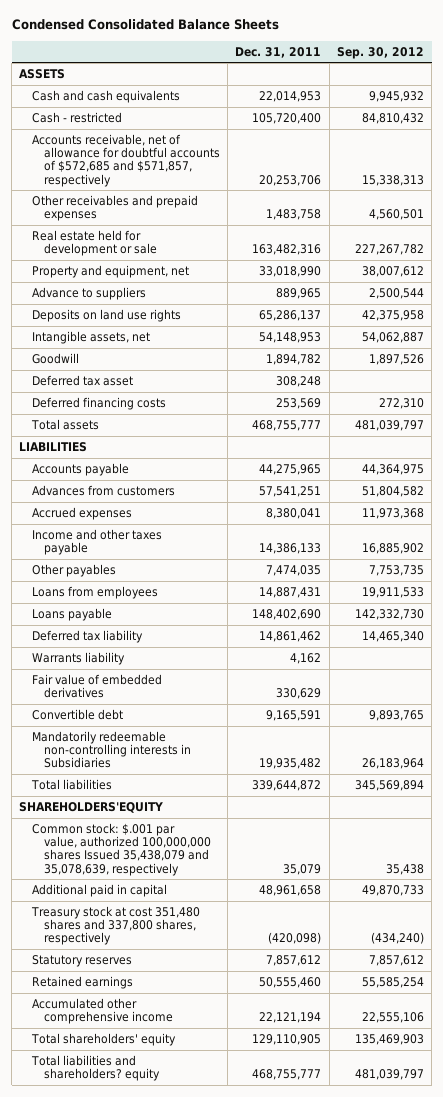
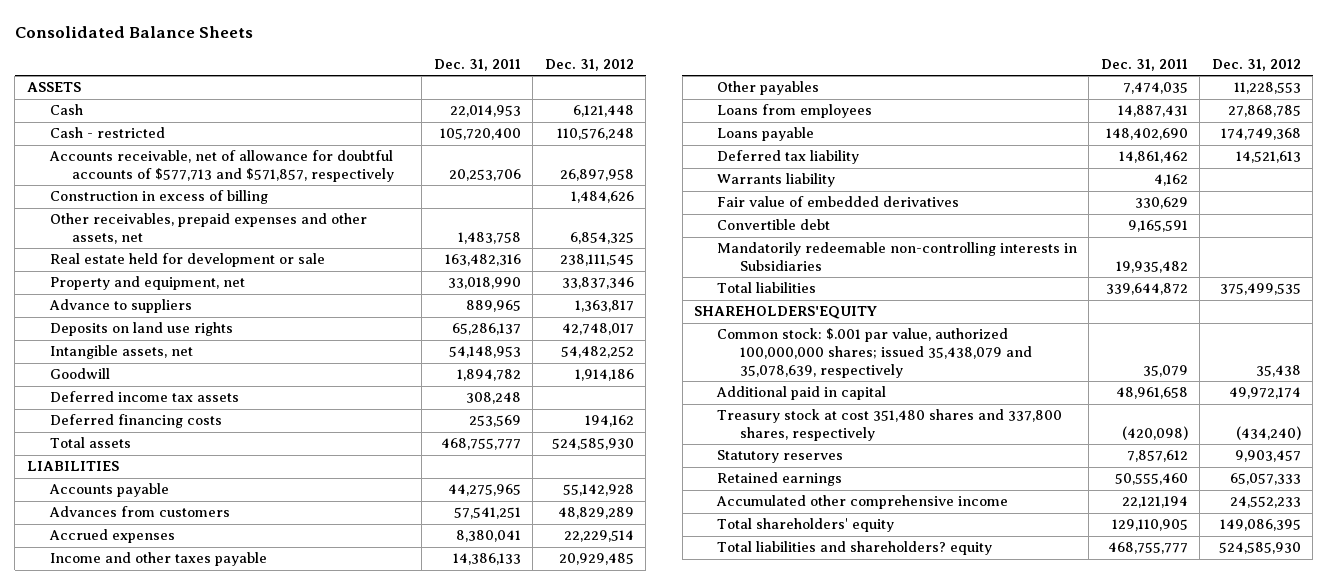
- Condensed Consolidated Balance Sheets
+ Consolidated Balance Sheets
- | Dec. 31, 2011 | Sep. 30, 2012
+ | Dec. 31, 2011 | Dec. 31, 2012
- Cash and cash equivalents | 22,014,953 | 9,945,932
+ Cash | 22,014,953 | 6,121,448
- Accounts receivable, net of allowance for doubtful accounts of $572,685 and $571,857, respectively | 20,253,706 | 15,338,313
- Other receivables and prepaid expenses | 1,483,758 | 4,560,501
+ Accounts receivable, net of allowance for doubtful accounts of $577,713 and $571,857, respectively | 20,253,706 | 26,897,958
+ Construction in excess of billing | | 1,484,626
+ Other receivables, prepaid expenses and other assets, net | 1,483,758 | 6,854,325
- Deferred tax asset | 308,248 |
+ Deferred income tax assets | 308,248 |
- Common stock: $.001 par value, authorized 100,000,000 shares Issued 35,438,079 and 35,078,639, respectively | 35,079 | 35,438
+ Common stock: $.001 par value, authorized 100,000,000 shares; issued 35,438,079 and 35,078,639, respectively | 35,079 | 35,438

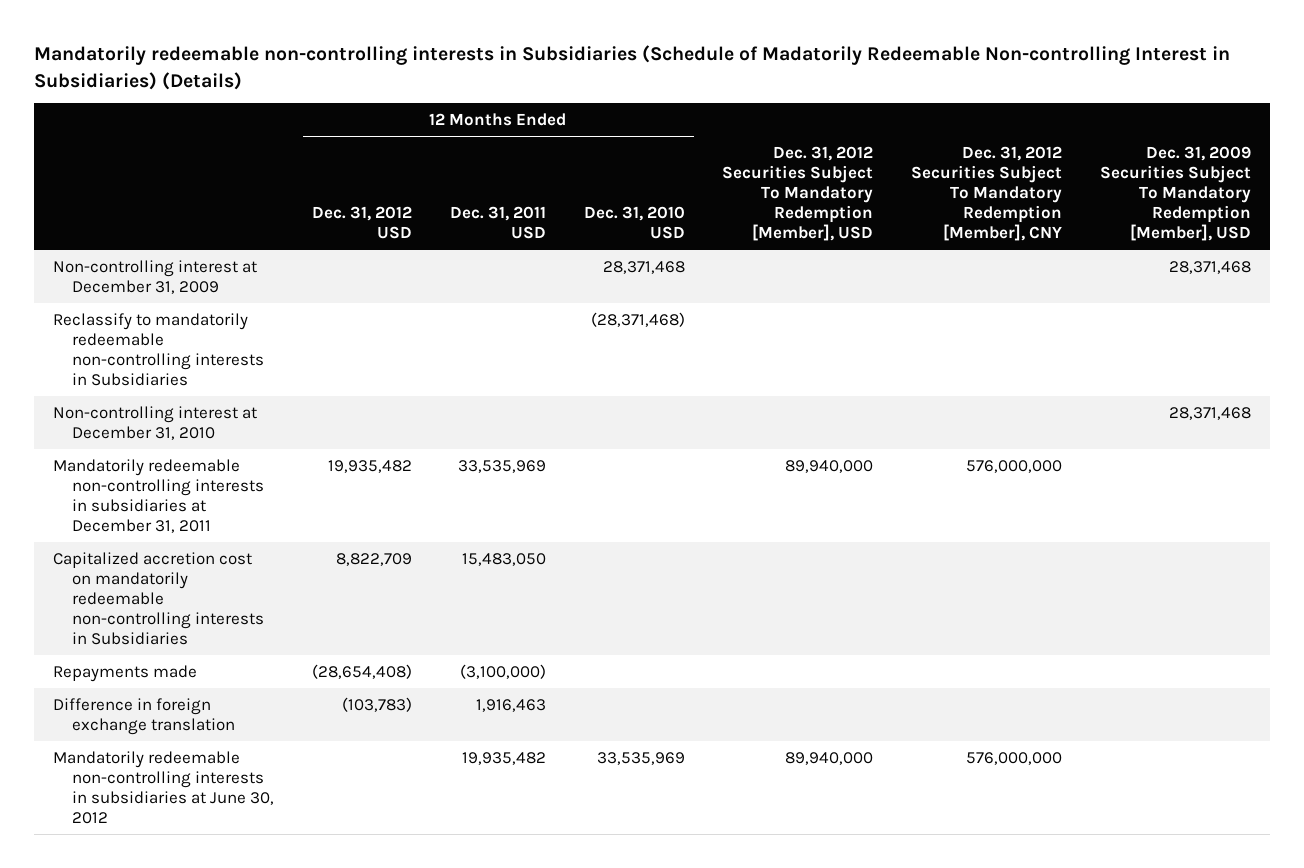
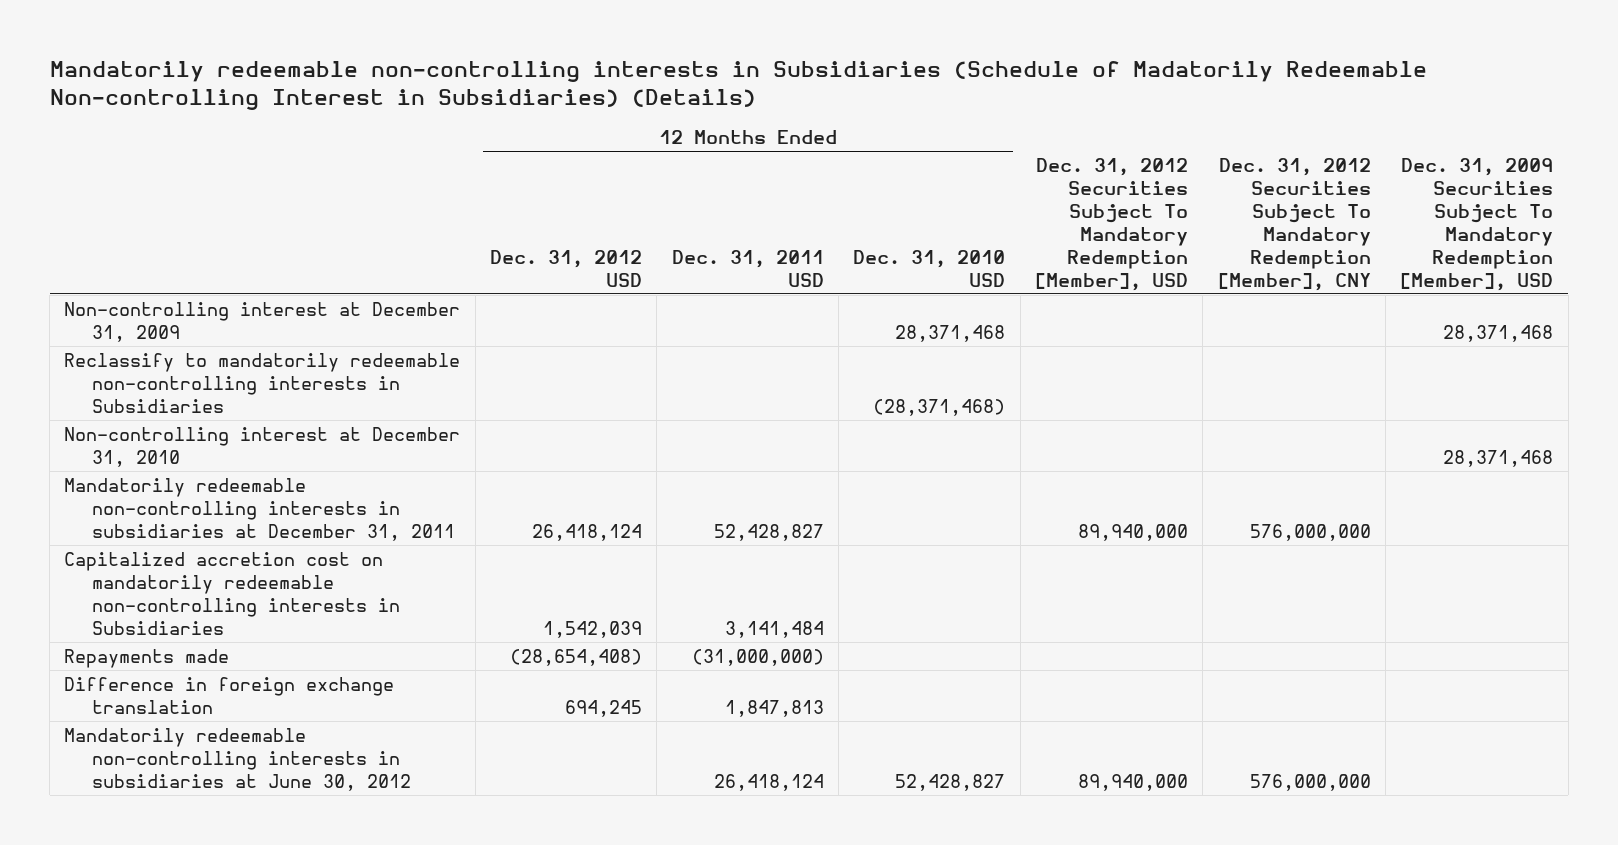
- Mandatorily redeemable non-controlling interests in subsidiaries at December 31, 2011 | 19,935,482 | 33,535,969 | | 89,940,000 | 576,000,000 |
- Capitalized accretion cost on mandatorily redeemable non-controlling interests in Subsidiaries | 8,822,709 | 15,483,050 | | | |
- Repayments made | (28,654,408) | (3,100,000) | | | |
- Difference in foreign exchange translation | (103,783) | 1,916,463 | | | |
- Mandatorily redeemable non-controlling interests in subsidiaries at June 30, 2012 | | 19,935,482 | 33,535,969 | 89,940,000 | 576,000,000 |
+ Mandatorily redeemable non-controlling interests in subsidiaries at December 31, 2011 | 26,418,124 | 52,428,827 | | 89,940,000 | 576,000,000 |
+ Capitalized accretion cost on mandatorily redeemable non-controlling interests in Subsidiaries | 1,542,039 | 3,141,484 | | | |
+ Repayments made | (28,654,408) | (31,000,000) | | | |
+ Difference in foreign exchange translation | 694,245 | 1,847,813 | | | |
+ Mandatorily redeemable non-controlling interests in subsidiaries at June 30, 2012 | | 26,418,124 | 52,428,827 | 89,940,000 | 576,000,000 |

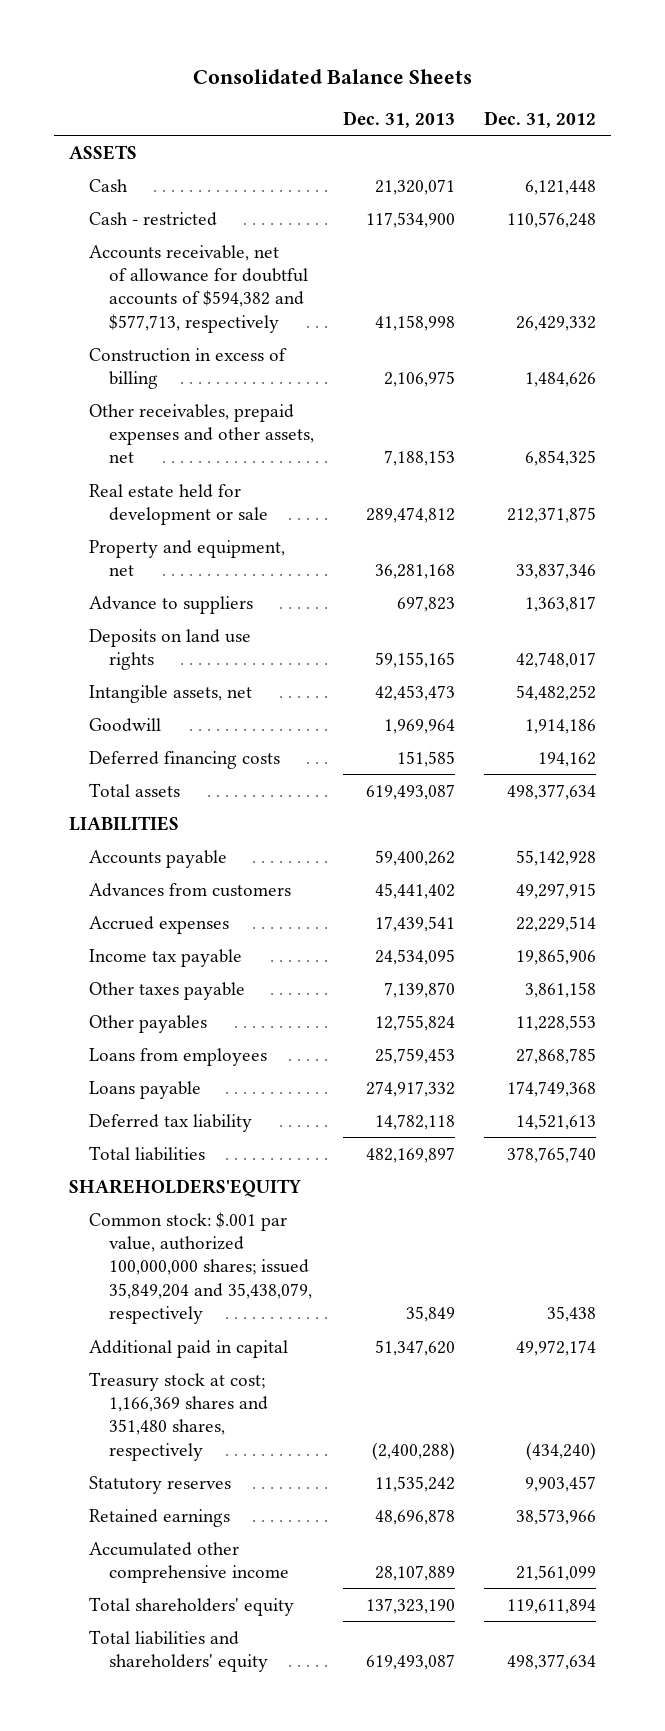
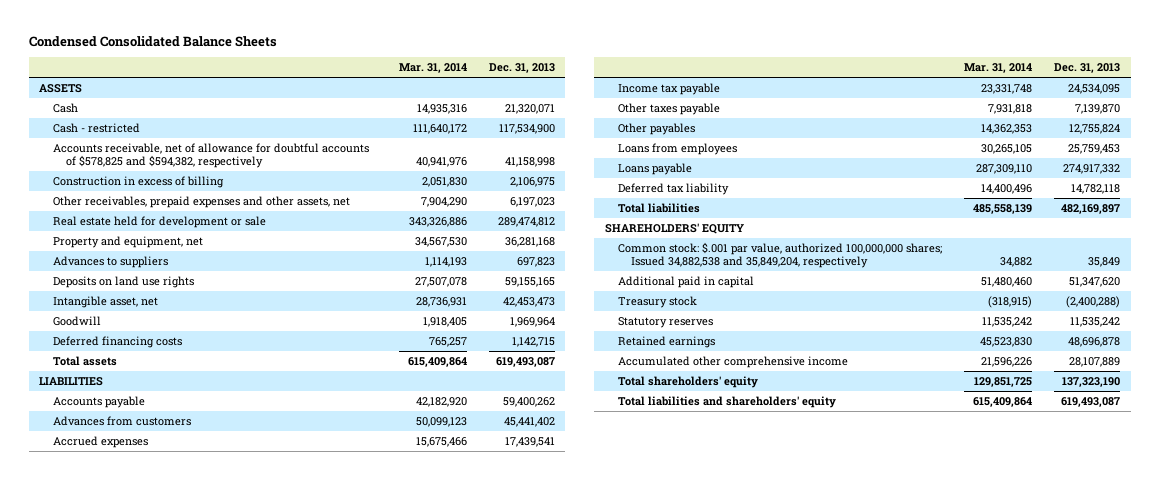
- Consolidated Balance Sheets
+ Condensed Consolidated Balance Sheets
- | Dec. 31, 2013 | Dec. 31, 2012
+ | Mar. 31, 2014 | Dec. 31, 2013
- Accounts receivable, net of allowance for doubtful accounts of $594,382 and $577,713, respectively | 41,158,998 | 26,429,332
+ Accounts receivable, net of allowance for doubtful accounts of $578,825 and $594,382, respectively | 40,941,976 | 41,158,998
- Other receivables, prepaid expenses and other assets, net | 7,188,153 | 6,854,325
+ Other receivables, prepaid expenses and other assets, net | 7,904,290 | 6,197,023
- Advance to suppliers | 697,823 | 1,363,817
+ Advances to suppliers | 1,114,193 | 697,823
- Intangible assets, net | 42,453,473 | 54,482,252
+ Intangible asset, net | 28,736,931 | 42,453,473
- Deferred financing costs | 151,585 | 194,162
+ Deferred financing costs | 765,257 | 1,142,715
- SHAREHOLDERS'EQUITY
- Common stock: $.001 par value, authorized 100,000,000 shares; issued 35,849,204 and 35,438,079, respectively | 35,849 | 35,438
+ SHAREHOLDERS' EQUITY
+ Common stock: $.001 par value, authorized 100,000,000 shares; Issued 34,882,538 and 35,849,204, respectively | 34,882 | 35,849
- Treasury stock at cost; 1,166,369 shares and 351,480 shares, respectively | (2,400,288) | (434,240)
+ Treasury stock | (318,915) | (2,400,288)

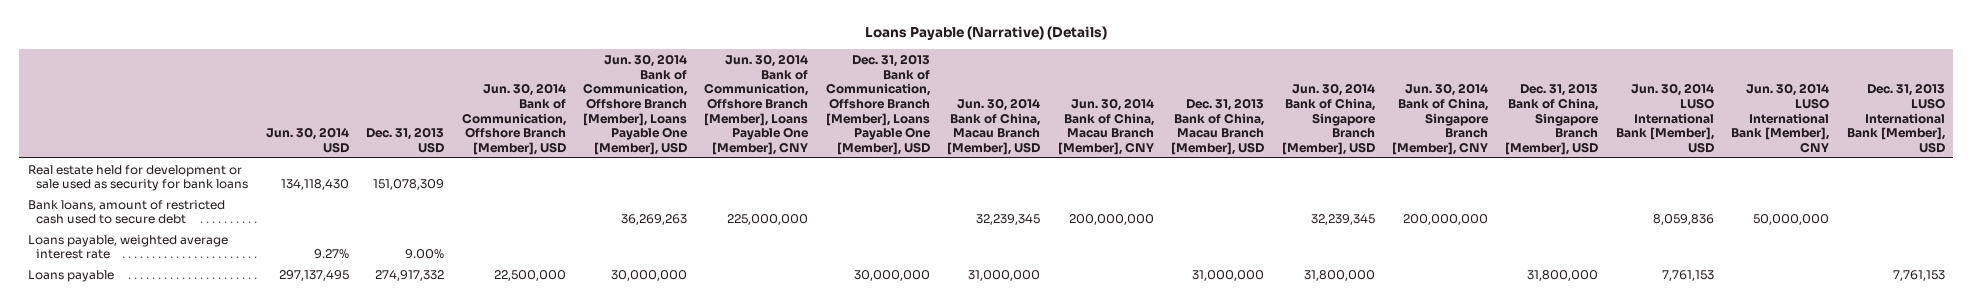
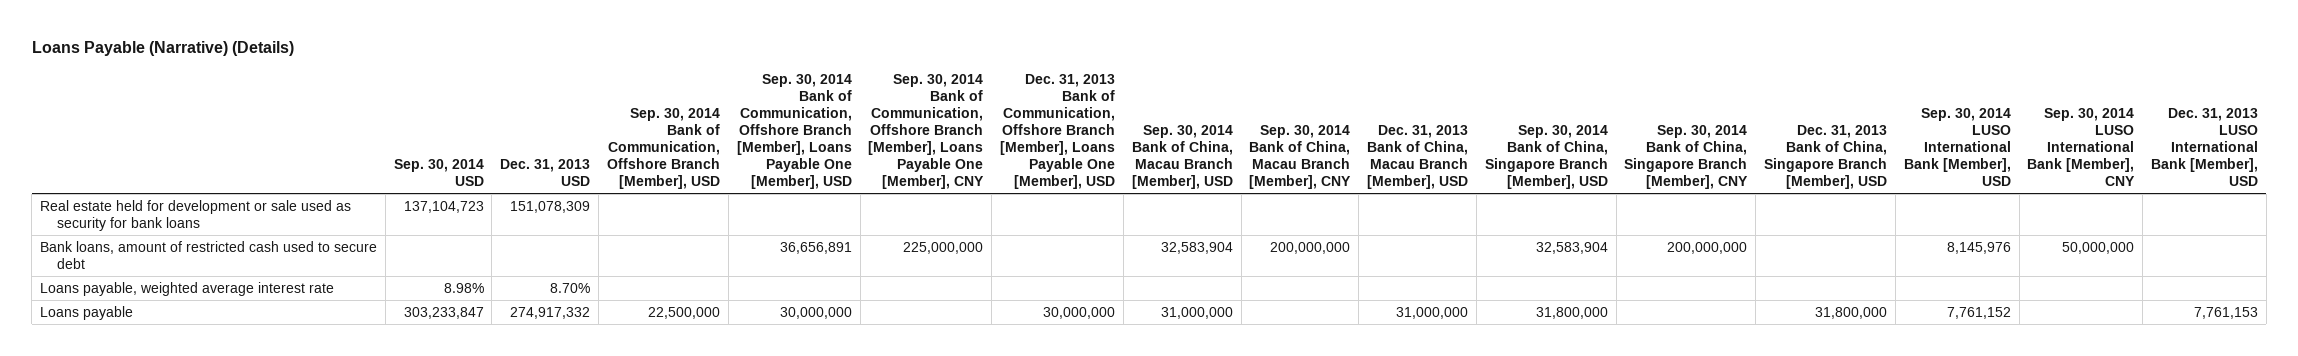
- | Jun. 30, 2014 USD | Dec. 31, 2013 USD | Jun. 30, 2014 Bank of Communication, Offshore Branch [Member], USD | Jun. 30, 2014 Bank of Communication, Offshore Branch [Member], Loans Payable One [Member], USD | Jun. 30, 2014 Bank of Communication, Offshore Branch [Member], Loans Payable One [Member], CNY | Dec. 31, 2013 Bank of Communication, Offshore Branch [Member], Loans Payable One [Member], USD | Jun. 30, 2014 Bank of China, Macau Branch [Member], USD | Jun. 30, 2014 Bank of China, Macau Branch [Member], CNY | Dec. 31, 2013 Bank of China, Macau Branch [Member], USD | Jun. 30, 2014 Bank of China, Singapore Branch [Member], USD | Jun. 30, 2014 Bank of China, Singapore Branch [Member], CNY | Dec. 31, 2013 Bank of China, Singapore Branch [Member], USD | Jun. 30, 2014 LUSO International Bank [Member], USD | Jun. 30, 2014 LUSO International Bank [Member], CNY | Dec. 31, 2013 LUSO International Bank [Member], USD
+ | Sep. 30, 2014 USD | Dec. 31, 2013 USD | Sep. 30, 2014 Bank of Communication, Offshore Branch [Member], USD | Sep. 30, 2014 Bank of Communication, Offshore Branch [Member], Loans Payable One [Member], USD | Sep. 30, 2014 Bank of Communication, Offshore Branch [Member], Loans Payable One [Member], CNY | Dec. 31, 2013 Bank of Communication, Offshore Branch [Member], Loans Payable One [Member], USD | Sep. 30, 2014 Bank of China, Macau Branch [Member], USD | Sep. 30, 2014 Bank of China, Macau Branch [Member], CNY | Dec. 31, 2013 Bank of China, Macau Branch [Member], USD | Sep. 30, 2014 Bank of China, Singapore Branch [Member], USD | Sep. 30, 2014 Bank of China, Singapore Branch [Member], CNY | Dec. 31, 2013 Bank of China, Singapore Branch [Member], USD | Sep. 30, 2014 LUSO International Bank [Member], USD | Sep. 30, 2014 LUSO International Bank [Member], CNY | Dec. 31, 2013 LUSO International Bank [Member], USD
- Loans payable, weighted average interest rate | 9.27% | 9.00% | | | | | | | | | | | | |
+ Loans payable, weighted average interest rate | 8.98% | 8.70% | | | | | | | | | | | | |

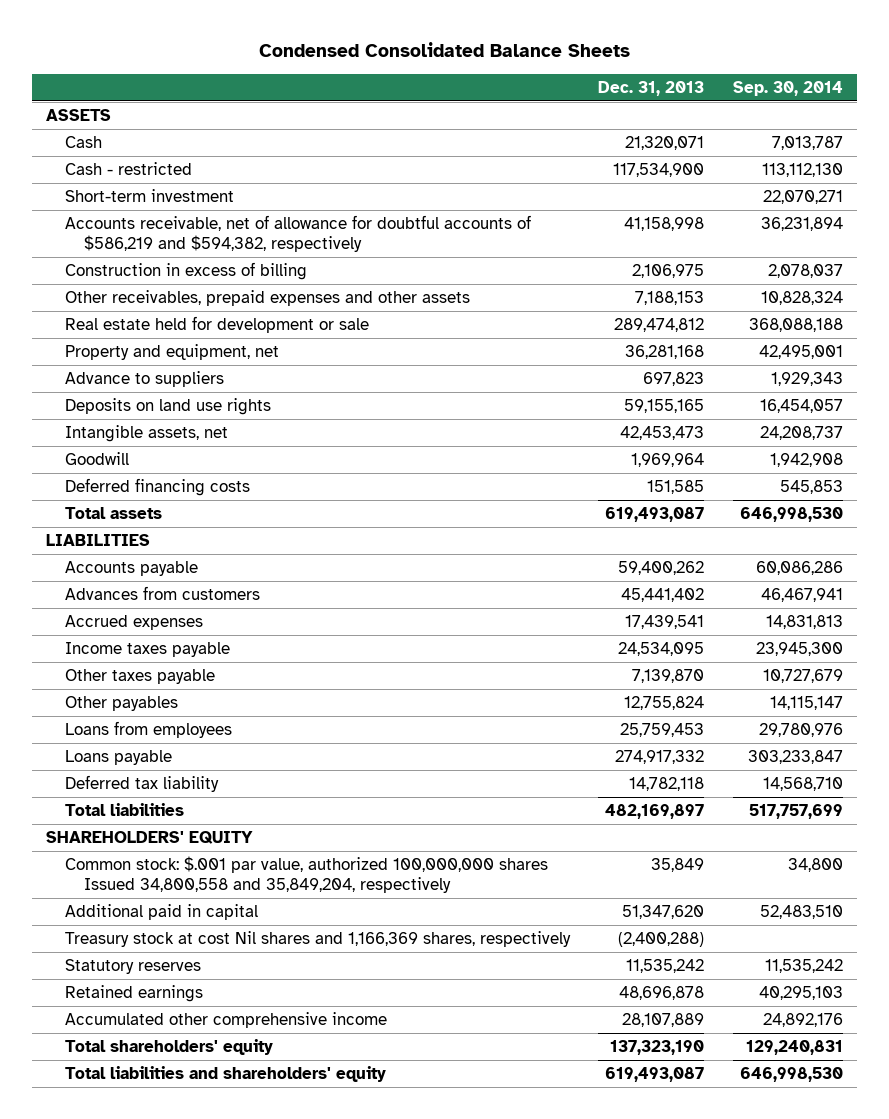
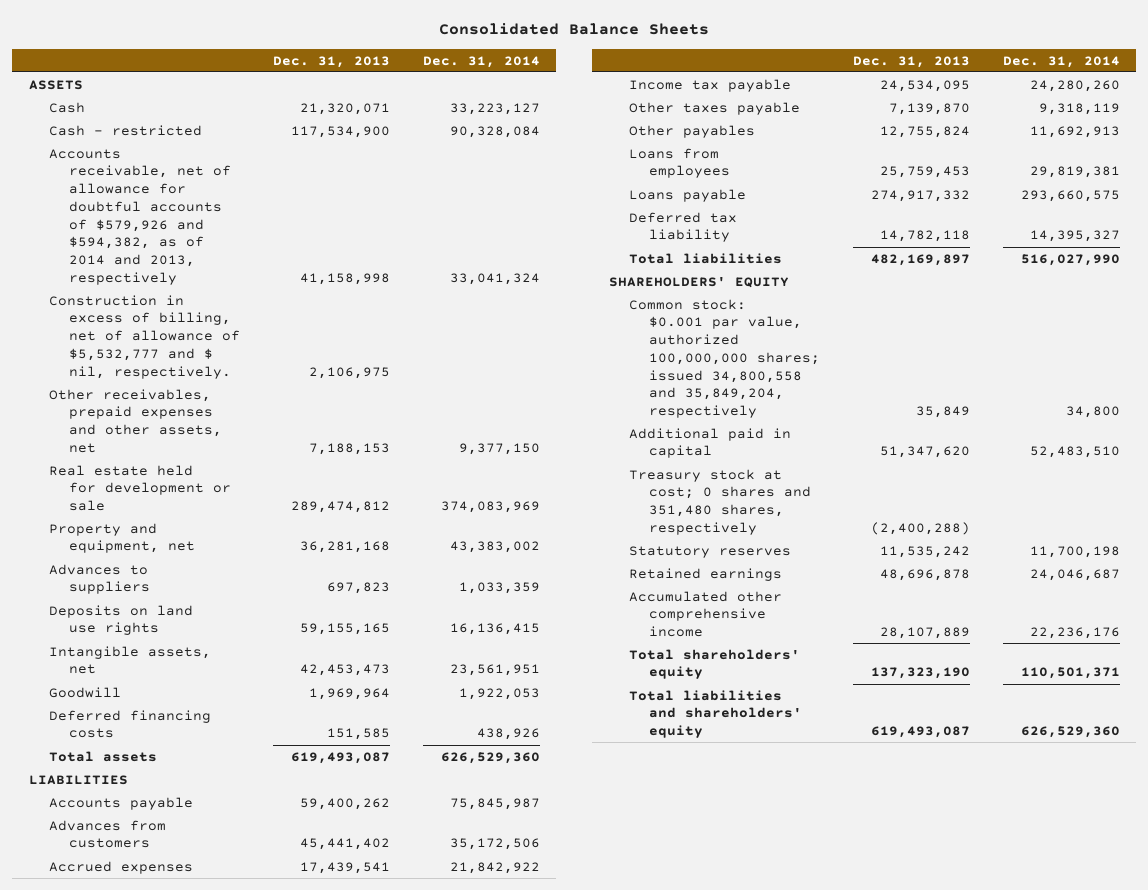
- Condensed Consolidated Balance Sheets
+ Consolidated Balance Sheets
- | Dec. 31, 2013 | Sep. 30, 2014
+ | Dec. 31, 2013 | Dec. 31, 2014
- Short-term investment | | 22,070,271
- Accounts receivable, net of allowance for doubtful accounts of $586,219 and $594,382, respectively | 41,158,998 | 36,231,894
- Construction in excess of billing | 2,106,975 | 2,078,037
- Other receivables, prepaid expenses and other assets | 7,188,153 | 10,828,324
+ Accounts receivable, net of allowance for doubtful accounts of $579,926 and $594,382, as of 2014 and 2013, respectively | 41,158,998 | 33,041,324
+ Construction in excess of billing, net of allowance of $5,532,777 and $ nil, respectively. | 2,106,975 |
+ Other receivables, prepaid expenses and other assets, net | 7,188,153 | 9,377,150
- Advance to suppliers | 697,823 | 1,929,343
+ Advances to suppliers | 697,823 | 1,033,359
- Income taxes payable | 24,534,095 | 23,945,300
+ Income tax payable | 24,534,095 | 24,280,260
- Common stock: $.001 par value, authorized 100,000,000 shares Issued 34,800,558 and 35,849,204, respectively | 35,849 | 34,800
+ Common stock: $0.001 par value, authorized 100,000,000 shares; issued 34,800,558 and 35,849,204, respectively | 35,849 | 34,800
- Treasury stock at cost Nil shares and 1,166,369 shares, respectively | (2,400,288) |
+ Treasury stock at cost; 0 shares and 351,480 shares, respectively | (2,400,288) |

